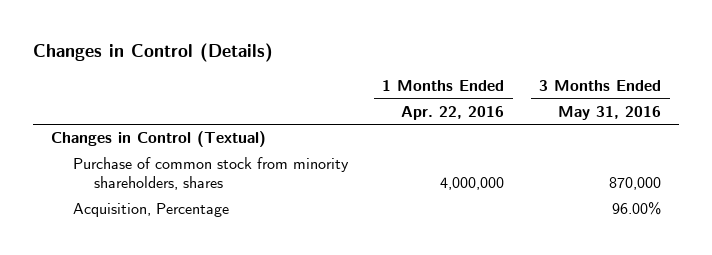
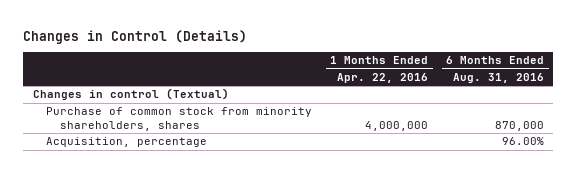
- | 1 Months Ended Apr. 22, 2016 | 3 Months Ended May 31, 2016
+ | 1 Months Ended Apr. 22, 2016 | 6 Months Ended Aug. 31, 2016
- Changes in Control (Textual)
+ Changes in control (Textual)
- Acquisition, Percentage | | 96.00%
+ Acquisition, percentage | | 96.00%

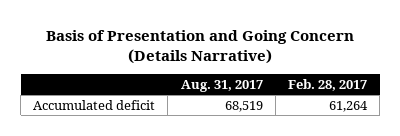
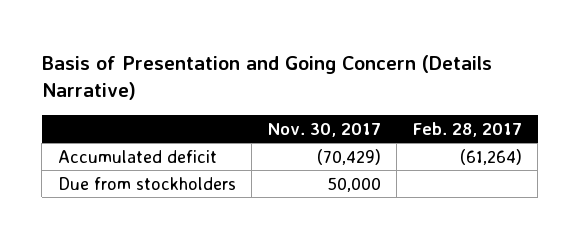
- | Aug. 31, 2017 | Feb. 28, 2017
+ | Nov. 30, 2017 | Feb. 28, 2017
- Accumulated deficit | 68,519 | 61,264
+ Accumulated deficit | (70,429) | (61,264)
+ Due from stockholders | 50,000 |

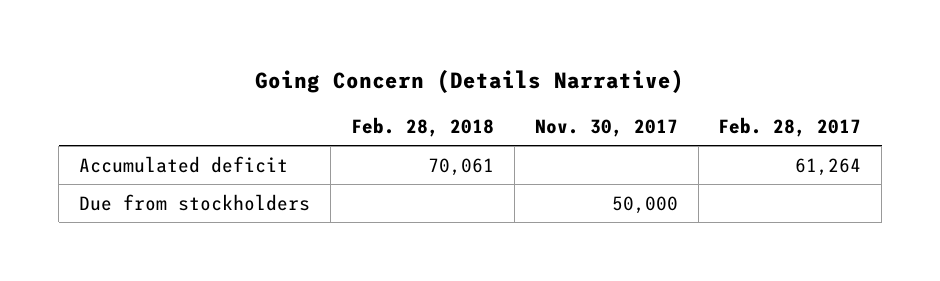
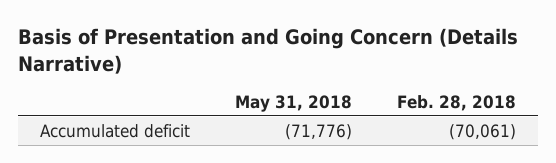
- Going Concern (Details Narrative)
+ Basis of Presentation and Going Concern (Details Narrative)
- | Feb. 28, 2018 | Nov. 30, 2017 | Feb. 28, 2017
+ | May 31, 2018 | Feb. 28, 2018
- Accumulated deficit | 70,061 | | 61,264
- Due from stockholders | | 50,000 |
+ Accumulated deficit | (71,776) | (70,061)

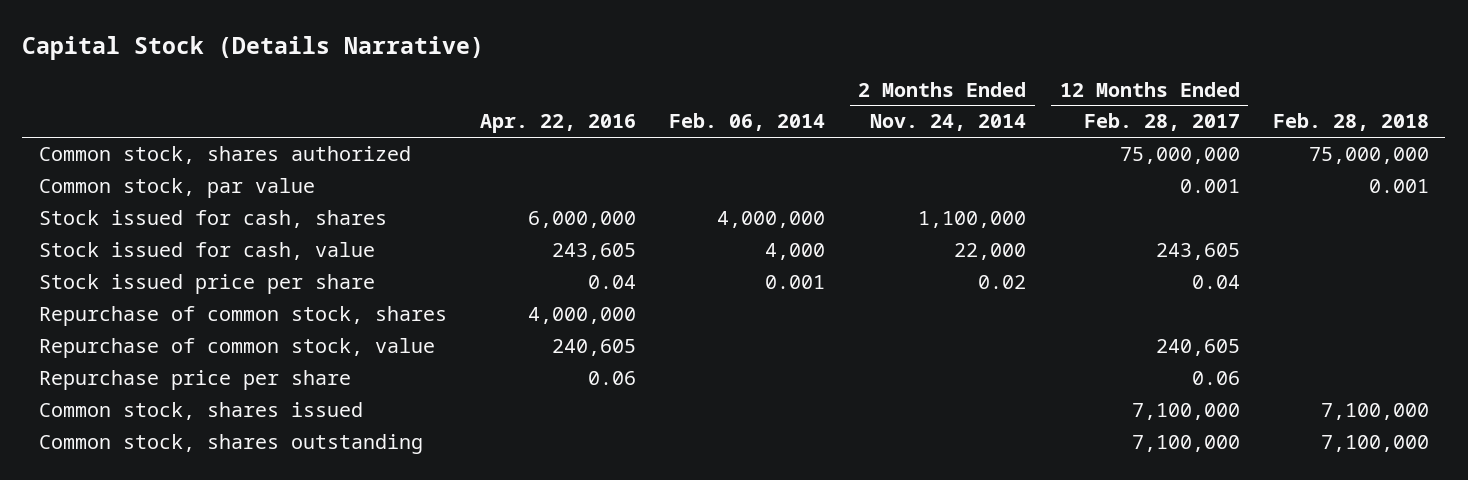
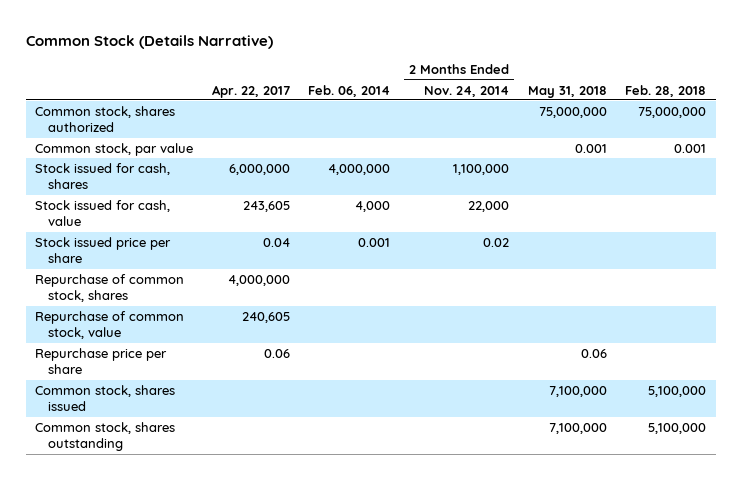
- Capital Stock (Details Narrative)
+ Common Stock (Details Narrative)
- | Apr. 22, 2016 | Feb. 06, 2014 | 2 Months Ended Nov. 24, 2014 | 12 Months Ended Feb. 28, 2017 | Feb. 28, 2018
+ | Apr. 22, 2017 | Feb. 06, 2014 | 2 Months Ended Nov. 24, 2014 | May 31, 2018 | Feb. 28, 2018
- Common stock, shares issued | | | | 7,100,000 | 7,100,000
- Common stock, shares outstanding | | | | 7,100,000 | 7,100,000
+ Common stock, shares issued | | | | 7,100,000 | 5,100,000
+ Common stock, shares outstanding | | | | 7,100,000 | 5,100,000

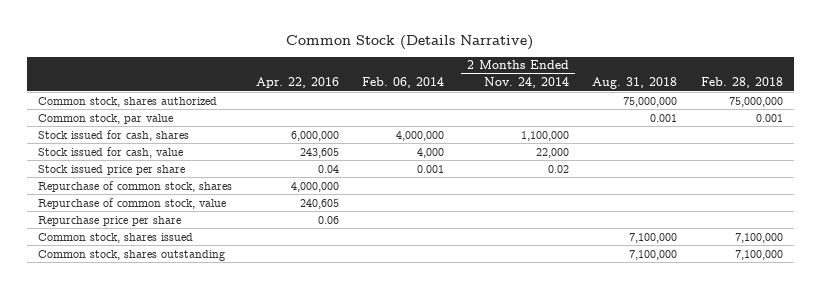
- | Apr. 22, 2017 | Feb. 06, 2014 | 2 Months Ended Nov. 24, 2014 | May 31, 2018 | Feb. 28, 2018
+ | Apr. 22, 2016 | Feb. 06, 2014 | 2 Months Ended Nov. 24, 2014 | Aug. 31, 2018 | Feb. 28, 2018
- Common stock, shares issued | | | | 7,100,000 | 5,100,000
- Common stock, shares outstanding | | | | 7,100,000 | 5,100,000
+ Common stock, shares issued | | | | 7,100,000 | 7,100,000
+ Common stock, shares outstanding | | | | 7,100,000 | 7,100,000

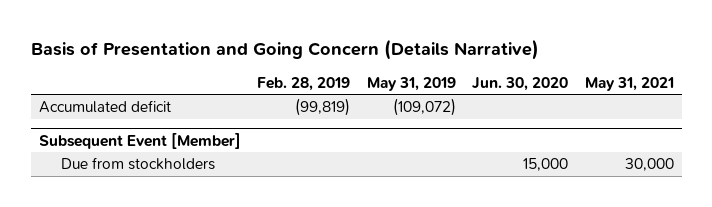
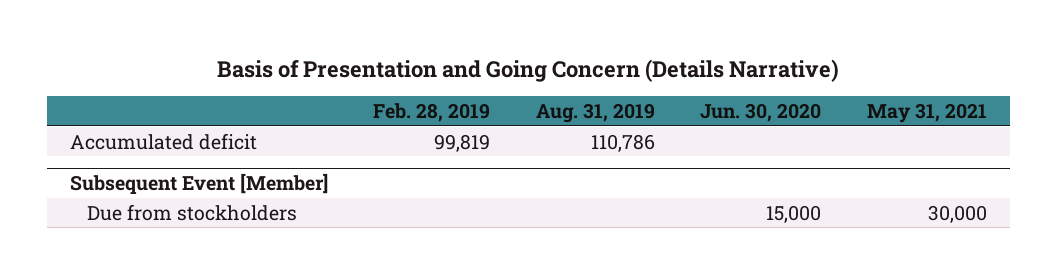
- | Feb. 28, 2019 | May 31, 2019 | Jun. 30, 2020 | May 31, 2021
+ | Feb. 28, 2019 | Aug. 31, 2019 | Jun. 30, 2020 | May 31, 2021
- Accumulated deficit | (99,819) | (109,072) | |
+ Accumulated deficit | 99,819 | 110,786 | |

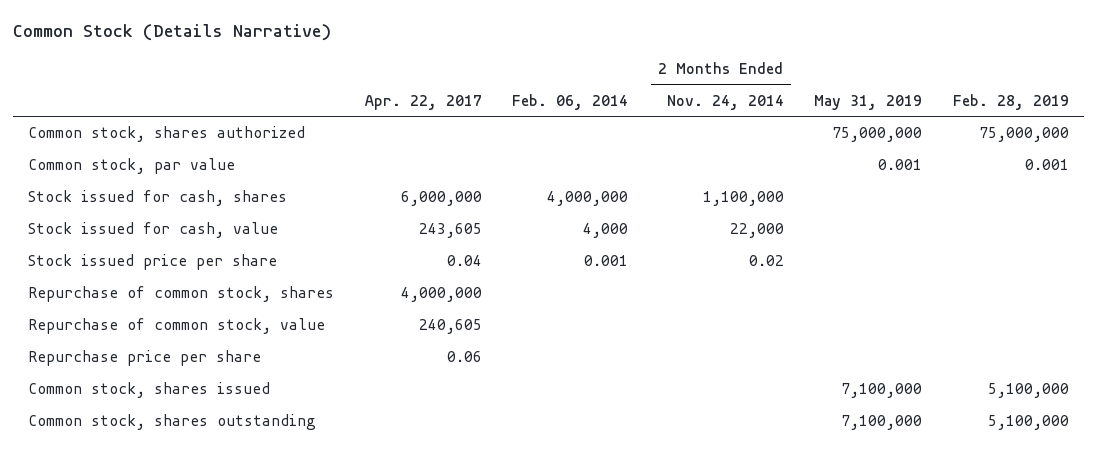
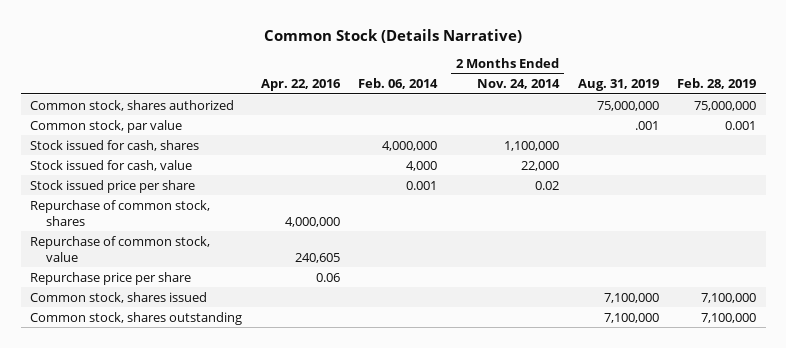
- | Apr. 22, 2017 | Feb. 06, 2014 | 2 Months Ended Nov. 24, 2014 | May 31, 2019 | Feb. 28, 2019
+ | Apr. 22, 2016 | Feb. 06, 2014 | 2 Months Ended Nov. 24, 2014 | Aug. 31, 2019 | Feb. 28, 2019
- Common stock, shares issued | | | | 7,100,000 | 5,100,000
- Common stock, shares outstanding | | | | 7,100,000 | 5,100,000
+ Common stock, shares issued | | | | 7,100,000 | 7,100,000
+ Common stock, shares outstanding | | | | 7,100,000 | 7,100,000

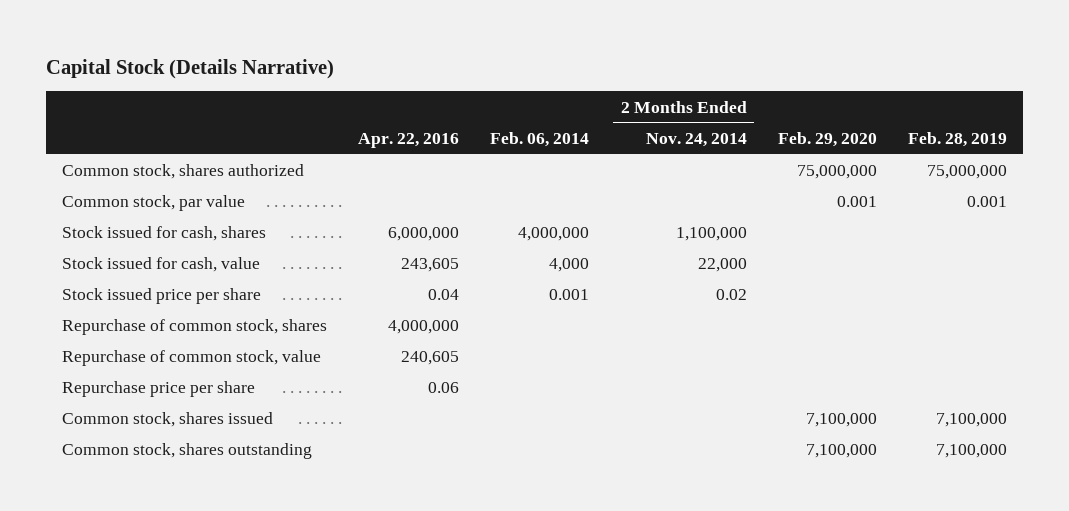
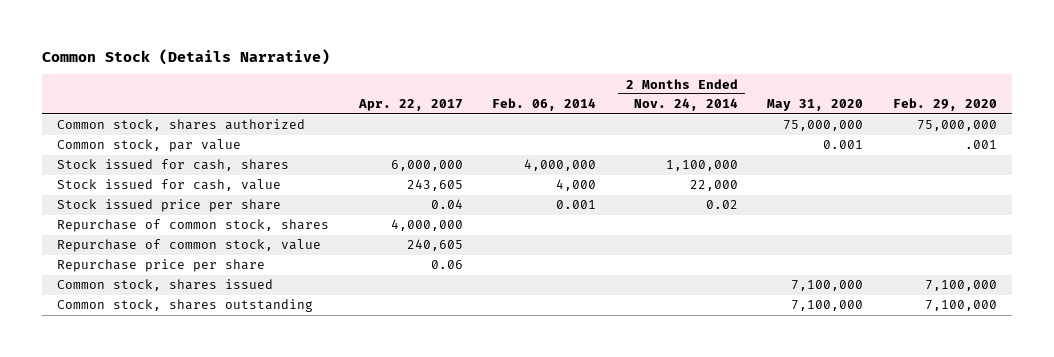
- Capital Stock (Details Narrative)
+ Common Stock (Details Narrative)
- | Apr. 22, 2016 | Feb. 06, 2014 | 2 Months Ended Nov. 24, 2014 | Feb. 29, 2020 | Feb. 28, 2019
+ | Apr. 22, 2017 | Feb. 06, 2014 | 2 Months Ended Nov. 24, 2014 | May 31, 2020 | Feb. 29, 2020
- Common stock, par value | | | | 0.001 | 0.001
+ Common stock, par value | | | | 0.001 | .001

